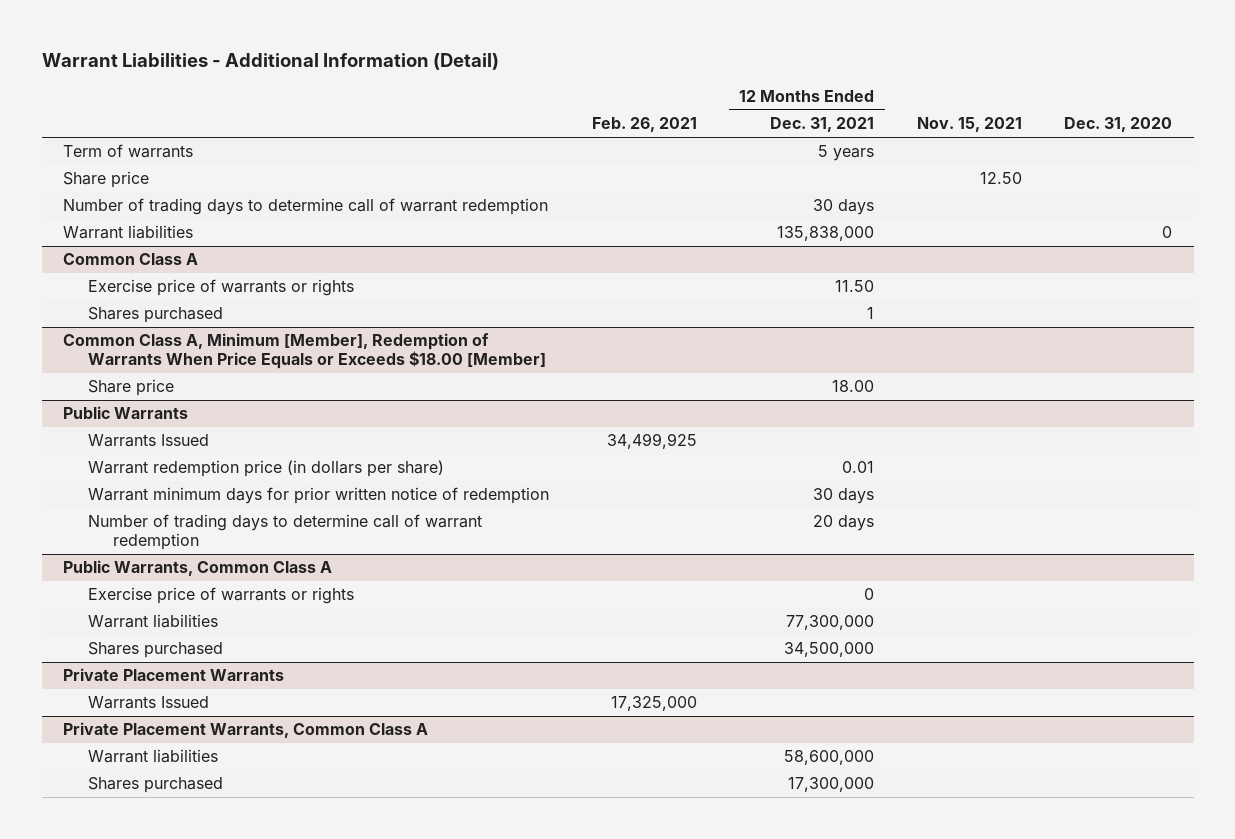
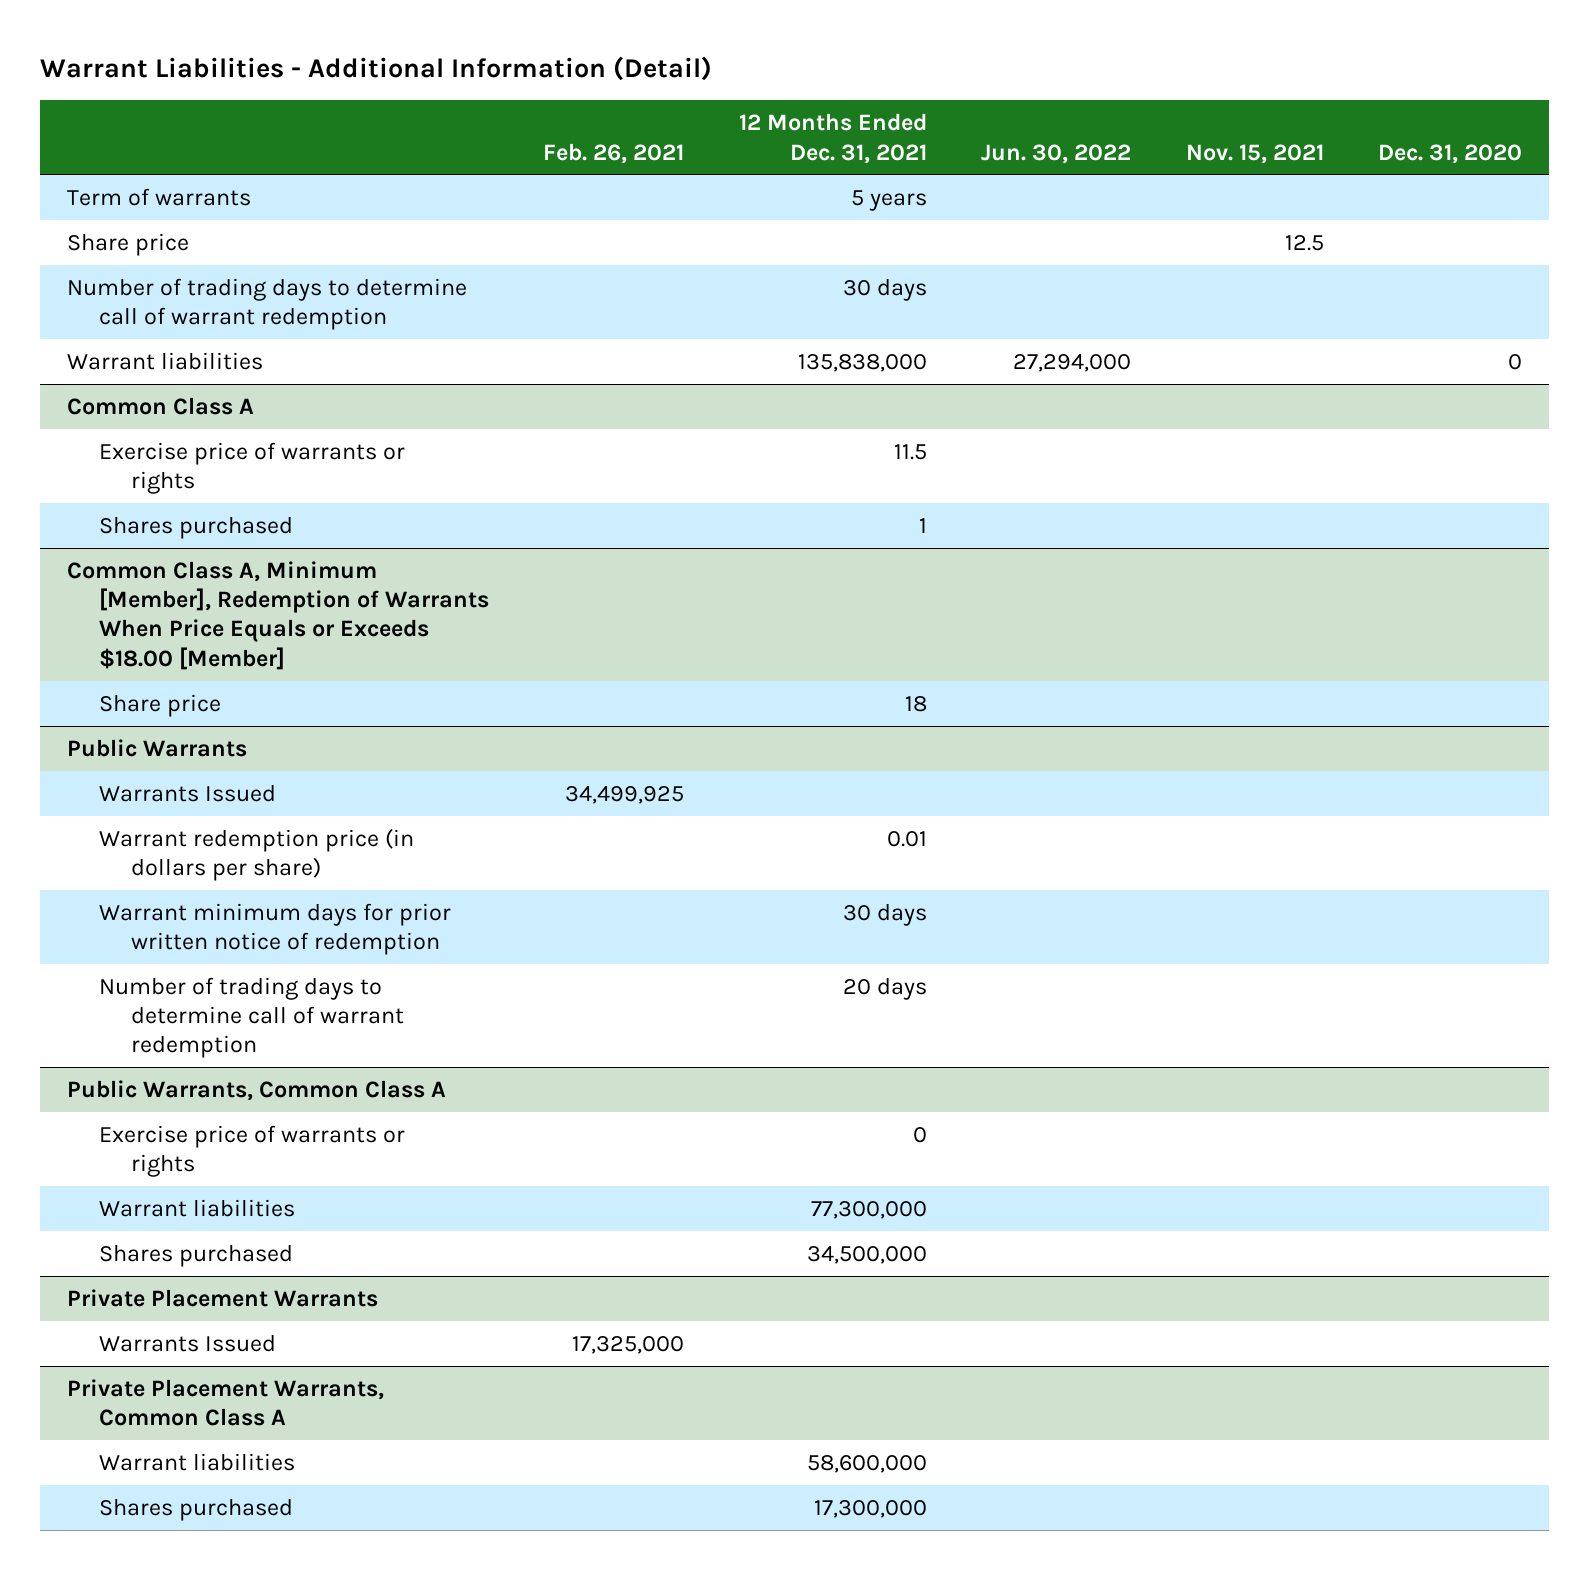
- | Feb. 26, 2021 | 12 Months Ended Dec. 31, 2021 | Nov. 15, 2021 | Dec. 31, 2020
+ | Feb. 26, 2021 | 12 Months Ended Dec. 31, 2021 | Jun. 30, 2022 | Nov. 15, 2021 | Dec. 31, 2020
- Share price | | | 12.50 |
+ Share price | | | | 12.5 |
@ Common Class A
- Exercise price of warrants or rights | | 11.50 | |
+ Exercise price of warrants or rights | | 11.5 | | |
@ Common Class A, Minimum [Member], Redemption of Warrants When Price Equals or Exceeds $18.00 [Member]
- Share price | | 18.00 | |
+ Share price | | 18 | | |

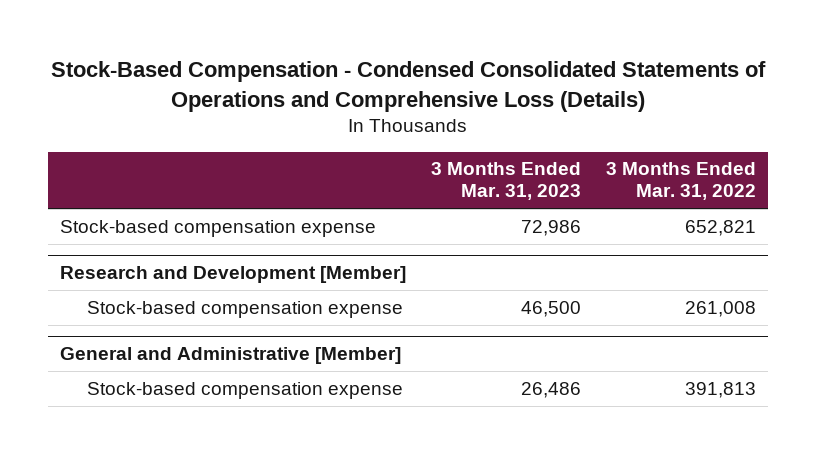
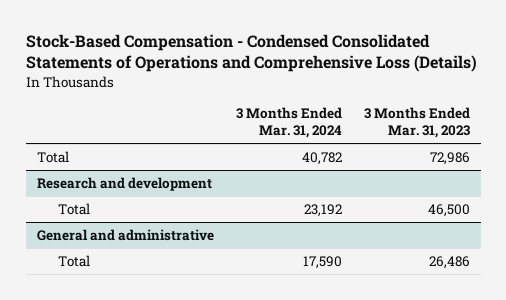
- | 3 Months Ended Mar. 31, 2023 | 3 Months Ended Mar. 31, 2022
+ | 3 Months Ended Mar. 31, 2024 | 3 Months Ended Mar. 31, 2023
- Stock-based compensation expense | 72,986 | 652,821
- Research and Development [Member]
- Stock-based compensation expense | 46,500 | 261,008
- General and Administrative [Member]
- Stock-based compensation expense | 26,486 | 391,813
+ Total | 40,782 | 72,986
+ Research and development
+ Total | 23,192 | 46,500
+ General and administrative
+ Total | 17,590 | 26,486

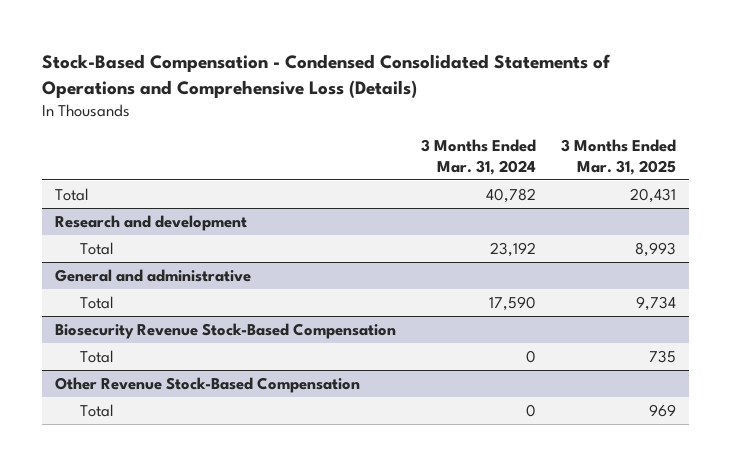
- | 3 Months Ended Mar. 31, 2024 | 3 Months Ended Mar. 31, 2023
+ | 3 Months Ended Mar. 31, 2024 | 3 Months Ended Mar. 31, 2025
+ Biosecurity Revenue Stock-Based Compensation
+ Total | 0 | 735
+ Other Revenue Stock-Based Compensation
+ Total | 0 | 969

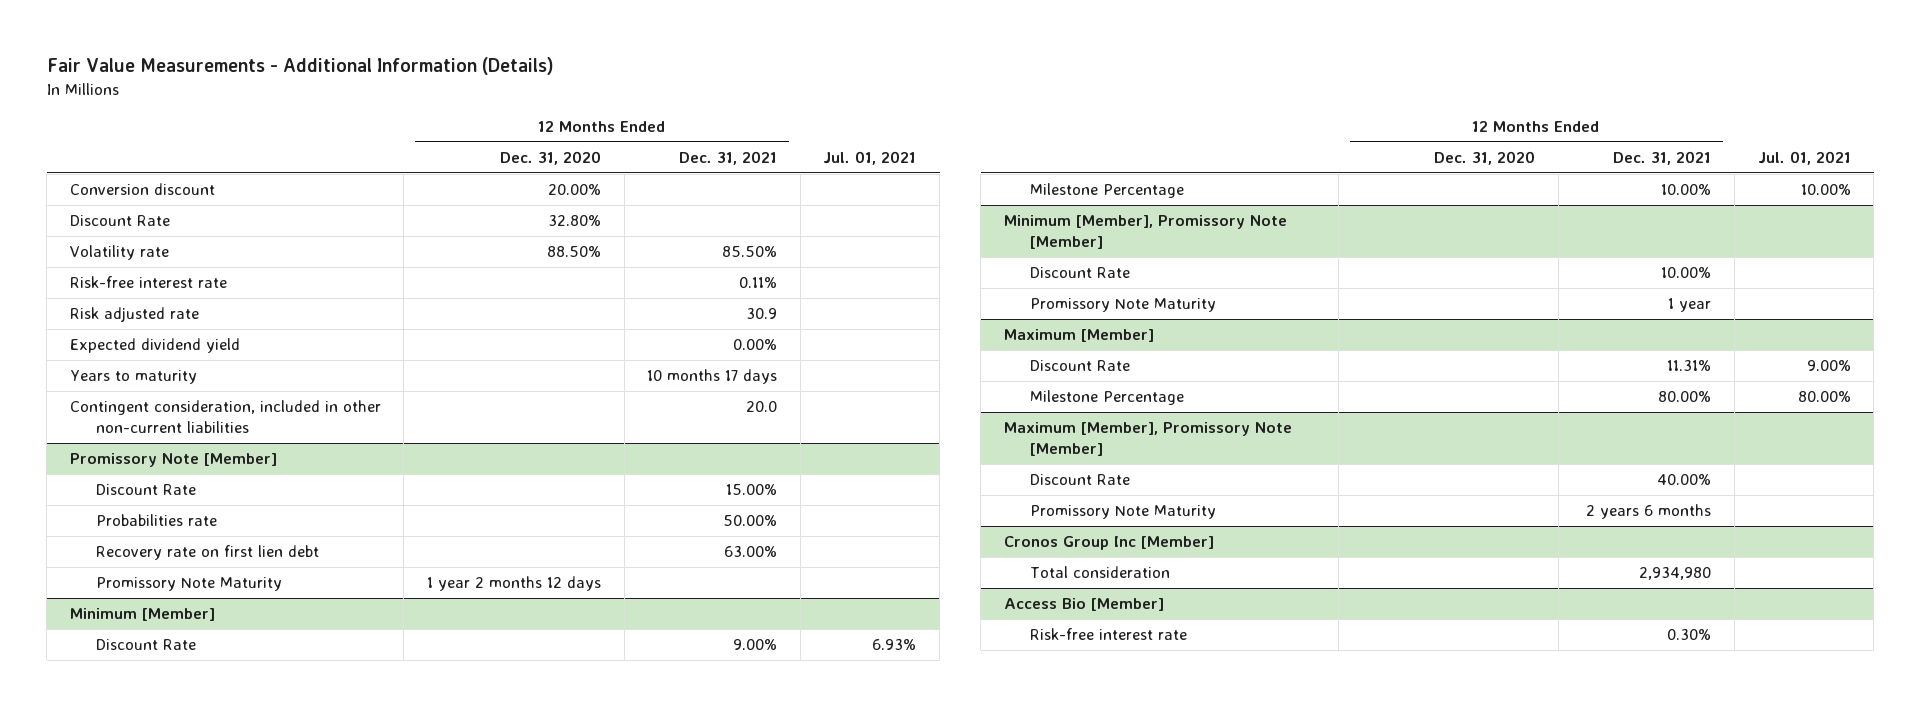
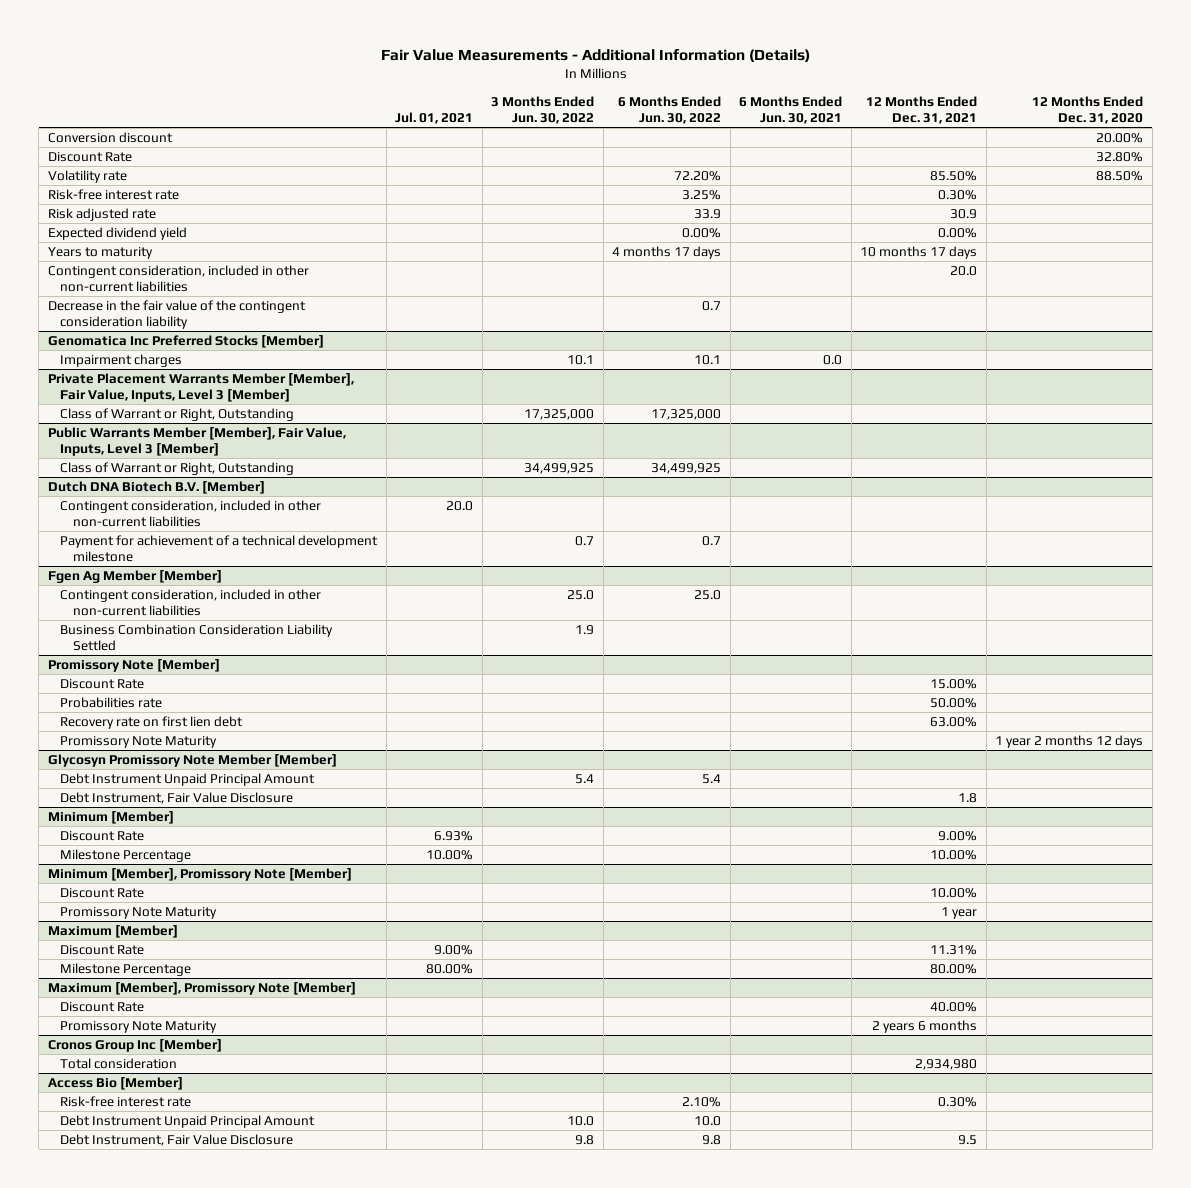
- | 12 Months Ended Dec. 31, 2020 | 12 Months Ended Dec. 31, 2021 | Jul. 01, 2021
+ | Jul. 01, 2021 | 3 Months Ended Jun. 30, 2022 | 6 Months Ended Jun. 30, 2022 | 6 Months Ended Jun. 30, 2021 | 12 Months Ended Dec. 31, 2021 | 12 Months Ended Dec. 31, 2020
- Risk-free interest rate | | 0.11% |
+ Risk-free interest rate | | | 3.25% | | 0.30% |
+ Decrease in the fair value of the contingent consideration liability | | | 0.7 | | |
+ Genomatica Inc Preferred Stocks [Member]
+ Impairment charges | | 10.1 | 10.1 | 0.0 | |
+ Private Placement Warrants Member [Member], Fair Value, Inputs, Level 3 [Member]
+ Class of Warrant or Right, Outstanding | | 17,325,000 | 17,325,000 | | |
+ Public Warrants Member [Member], Fair Value, Inputs, Level 3 [Member]
+ Class of Warrant or Right, Outstanding | | 34,499,925 | 34,499,925 | | |
+ Dutch DNA Biotech B.V. [Member]
+ Contingent consideration, included in other non-current liabilities | 20.0 | | | | |
+ Payment for achievement of a technical development milestone | | 0.7 | 0.7 | | |
+ Fgen Ag Member [Member]
+ Contingent consideration, included in other non-current liabilities | | 25.0 | 25.0 | | |
+ Business Combination Consideration Liability Settled | | 1.9 | | | |
+ Glycosyn Promissory Note Member [Member]
+ Debt Instrument Unpaid Principal Amount | | 5.4 | 5.4 | | |
+ Debt Instrument, Fair Value Disclosure | | | | | 1.8 |
@ Access Bio [Member]
+ Debt Instrument Unpaid Principal Amount | | 10.0 | 10.0 | | |
+ Debt Instrument, Fair Value Disclosure | | 9.8 | 9.8 | | 9.5 |

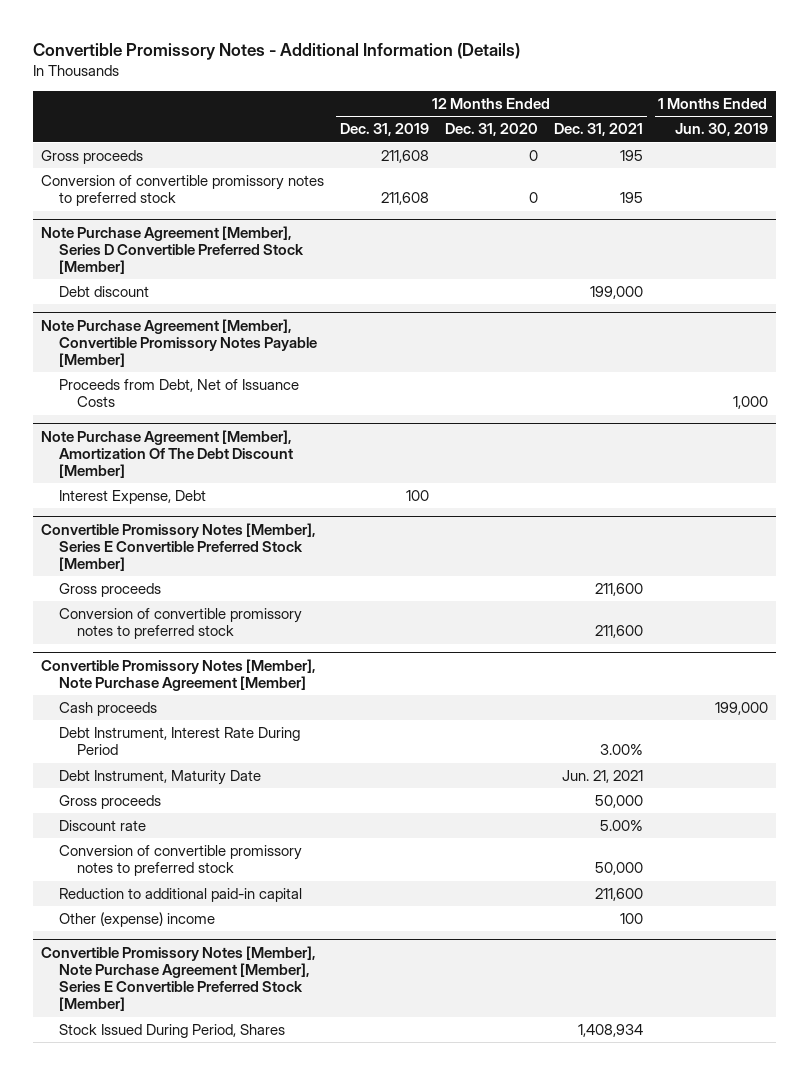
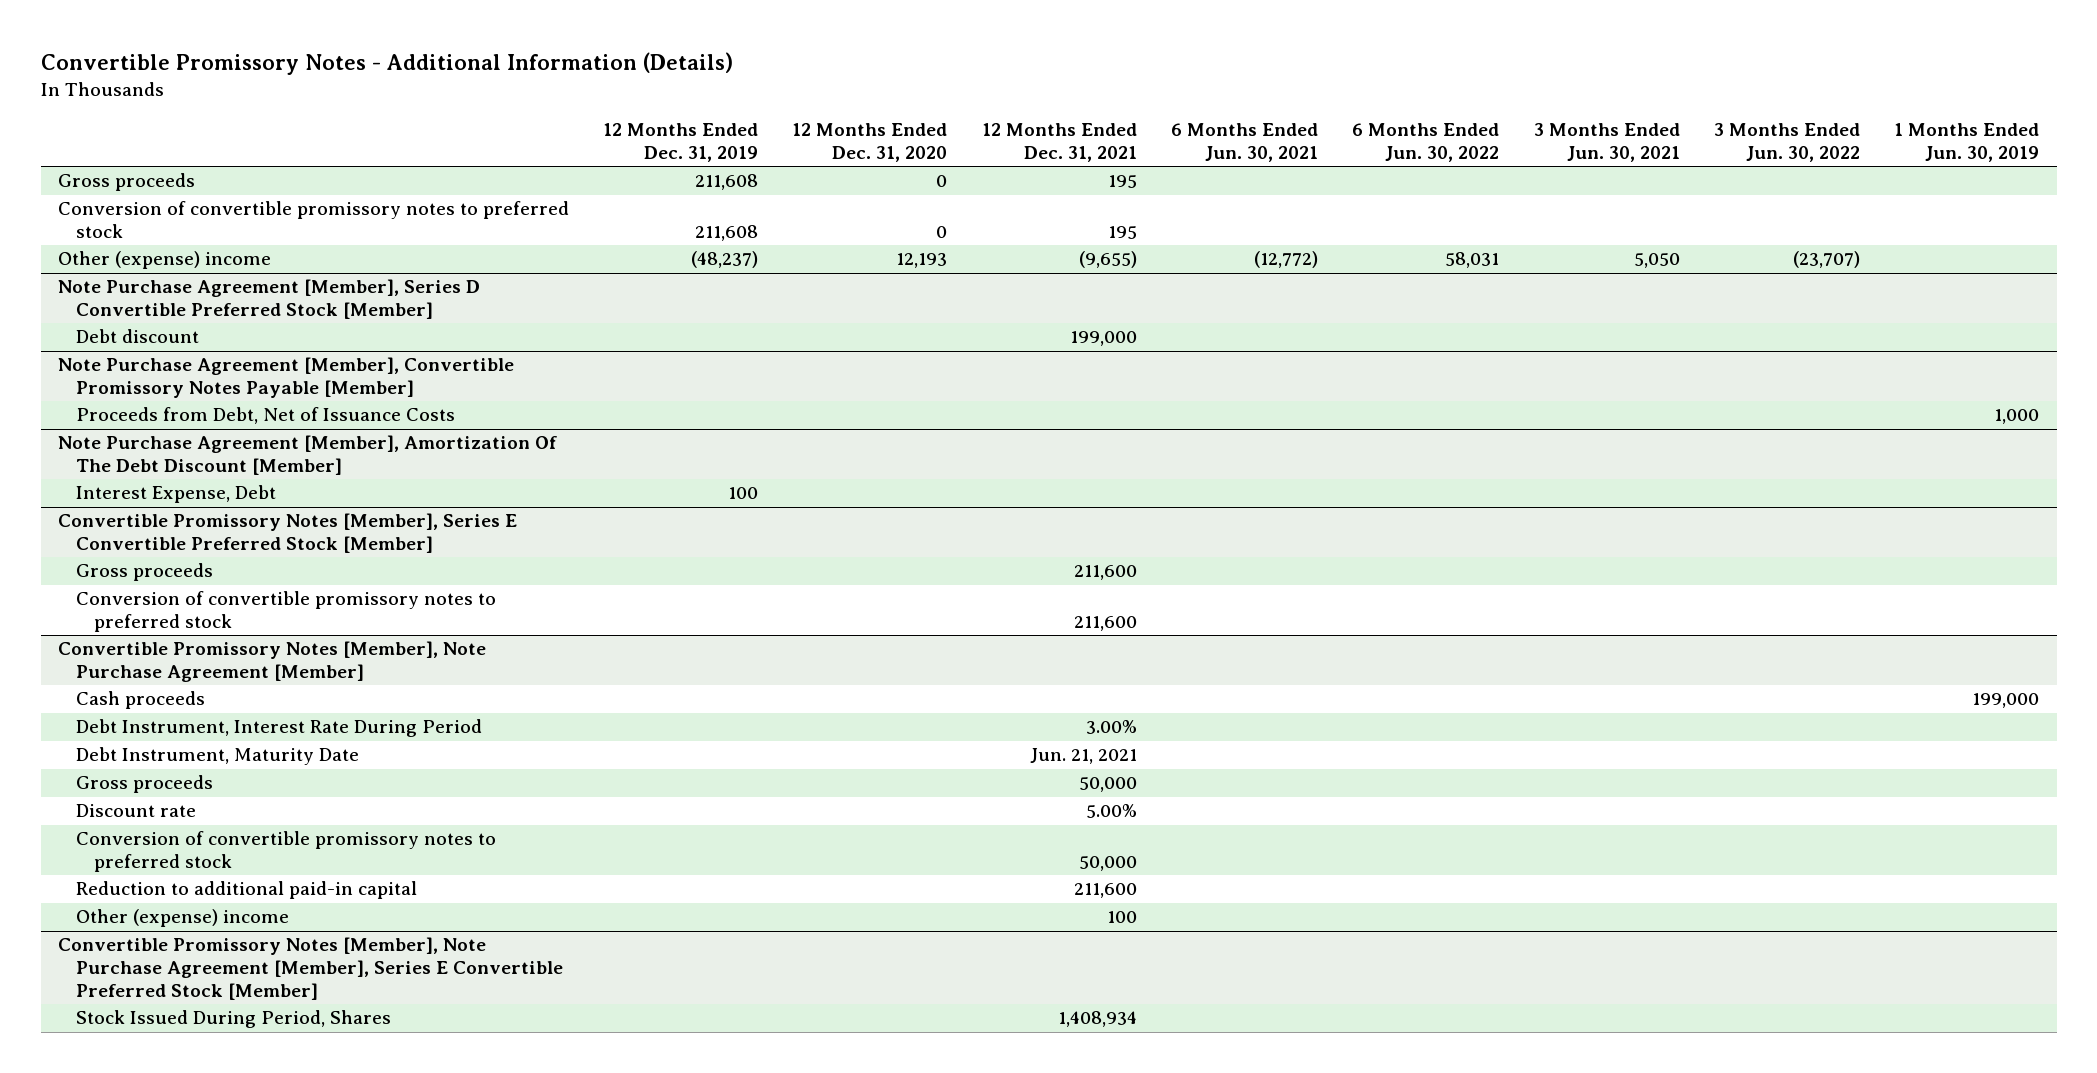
- | 12 Months Ended Dec. 31, 2019 | 12 Months Ended Dec. 31, 2020 | 12 Months Ended Dec. 31, 2021 | 1 Months Ended Jun. 30, 2019
+ | 12 Months Ended Dec. 31, 2019 | 12 Months Ended Dec. 31, 2020 | 12 Months Ended Dec. 31, 2021 | 6 Months Ended Jun. 30, 2021 | 6 Months Ended Jun. 30, 2022 | 3 Months Ended Jun. 30, 2021 | 3 Months Ended Jun. 30, 2022 | 1 Months Ended Jun. 30, 2019
+ Other (expense) income | (48,237) | 12,193 | (9,655) | (12,772) | 58,031 | 5,050 | (23,707) |

